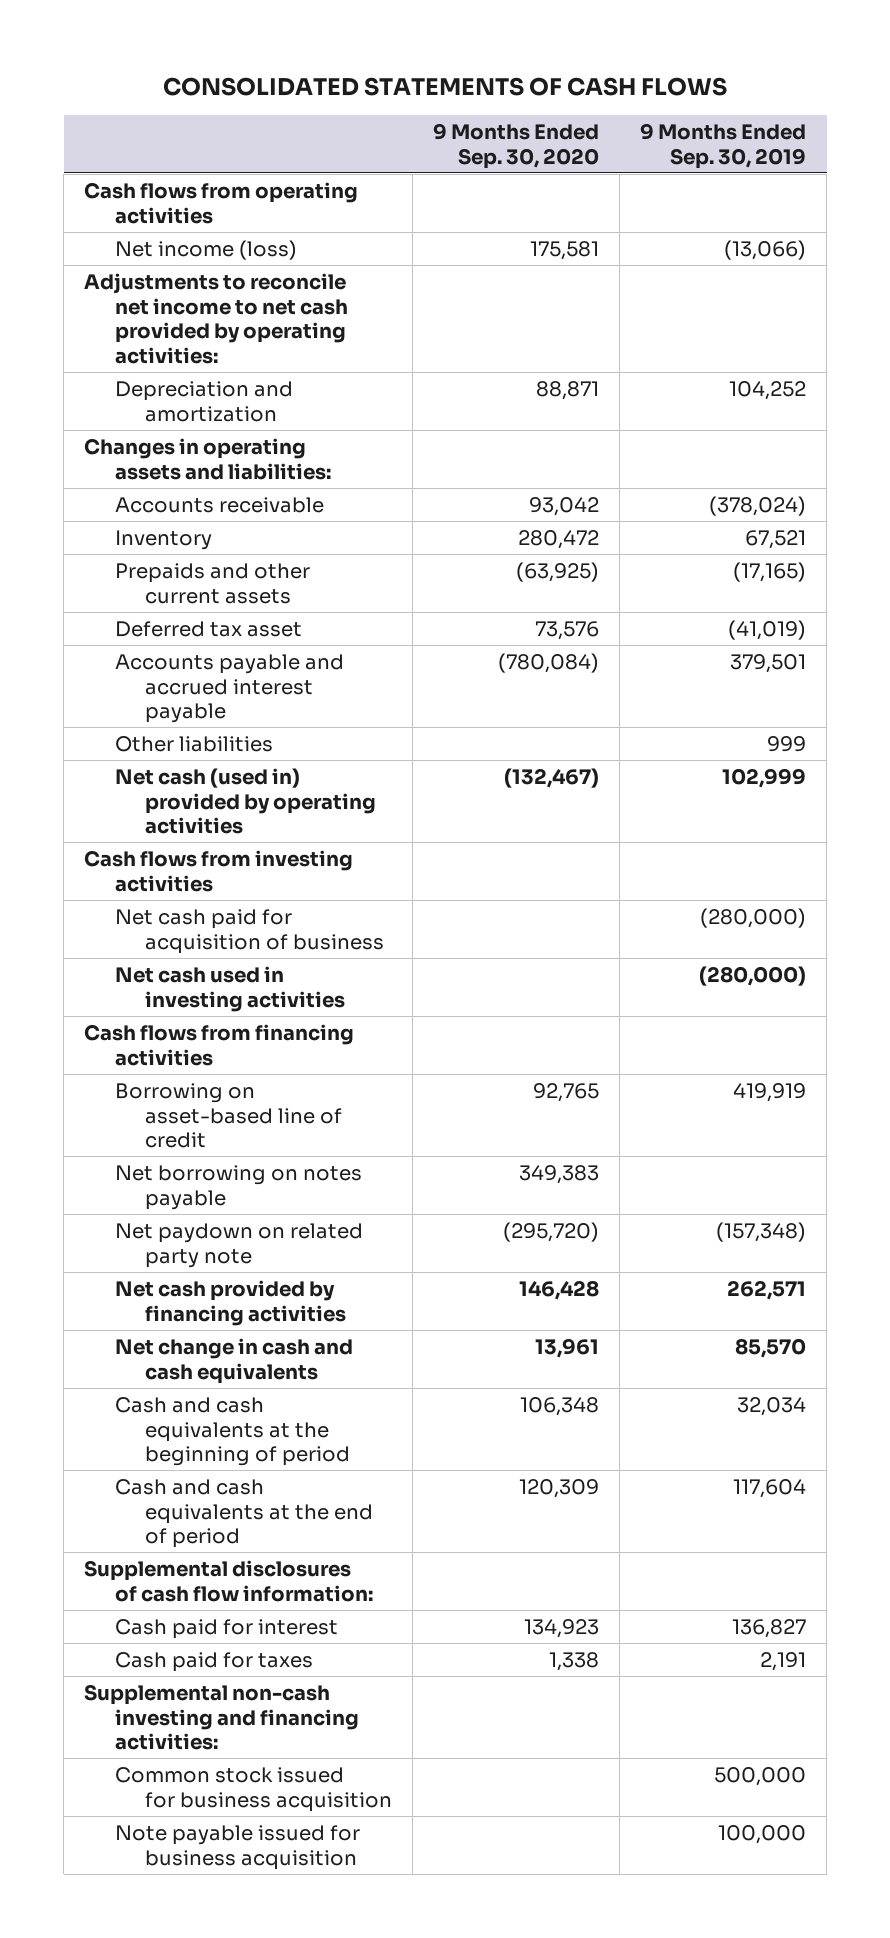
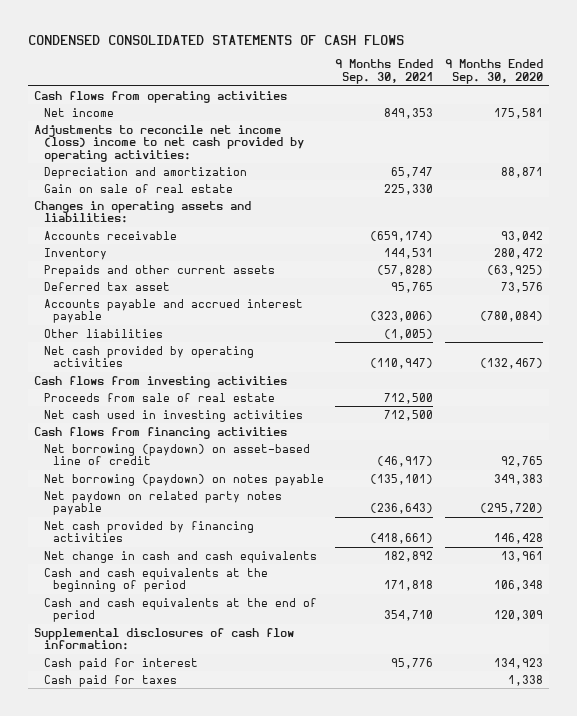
- CONSOLIDATED STATEMENTS OF CASH FLOWS
+ CONDENSED CONSOLIDATED STATEMENTS OF CASH FLOWS
- | 9 Months Ended Sep. 30, 2020 | 9 Months Ended Sep. 30, 2019
+ | 9 Months Ended Sep. 30, 2021 | 9 Months Ended Sep. 30, 2020
- Net income (loss) | 175,581 | (13,066)
- Adjustments to reconcile net income to net cash provided by operating activities:
+ Net income | 849,353 | 175,581
+ Adjustments to reconcile net income (loss) income to net cash provided by operating activities:
+ Gain on sale of real estate | 225,330 |
- Net cash (used in) provided by operating activities | (132,467) | 102,999
+ Net cash provided by operating activities | (110,947) | (132,467)
- Net cash paid for acquisition of business | | (280,000)
+ Proceeds from sale of real estate | 712,500 |
- Borrowing on asset-based line of credit | 92,765 | 419,919
- Net borrowing on notes payable | 349,383 |
- Net paydown on related party note | (295,720) | (157,348)
+ Net borrowing (paydown) on asset-based line of credit | (46,917) | 92,765
+ Net borrowing (paydown) on notes payable | (135,101) | 349,383
+ Net paydown on related party notes payable | (236,643) | (295,720)
- Supplemental non-cash investing and financing activities:
- Common stock issued for business acquisition | | 500,000
- Note payable issued for business acquisition | | 100,000

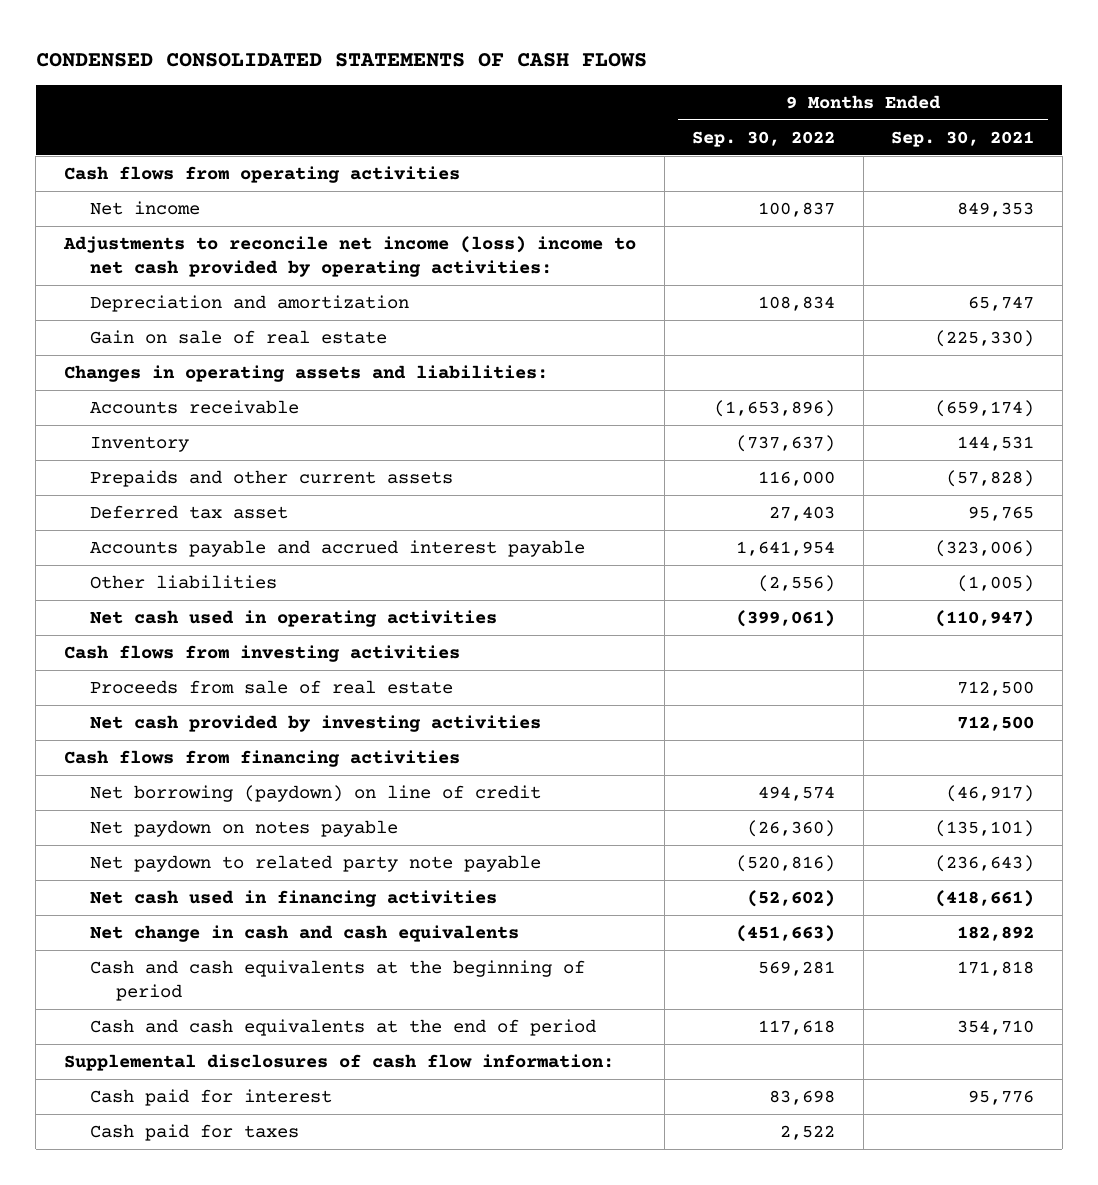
- | 9 Months Ended Sep. 30, 2021 | 9 Months Ended Sep. 30, 2020
+ | 9 Months Ended Sep. 30, 2022 | 9 Months Ended Sep. 30, 2021
- Gain on sale of real estate | 225,330 |
+ Gain on sale of real estate | | (225,330)
- Net cash provided by operating activities | (110,947) | (132,467)
+ Net cash used in operating activities | (399,061) | (110,947)
- Net cash used in investing activities | 712,500 |
+ Net cash provided by investing activities | | 712,500
- Net borrowing (paydown) on asset-based line of credit | (46,917) | 92,765
- Net borrowing (paydown) on notes payable | (135,101) | 349,383
- Net paydown on related party notes payable | (236,643) | (295,720)
- Net cash provided by financing activities | (418,661) | 146,428
+ Net borrowing (paydown) on line of credit | 494,574 | (46,917)
+ Net paydown on notes payable | (26,360) | (135,101)
+ Net paydown to related party note payable | (520,816) | (236,643)
+ Net cash used in financing activities | (52,602) | (418,661)

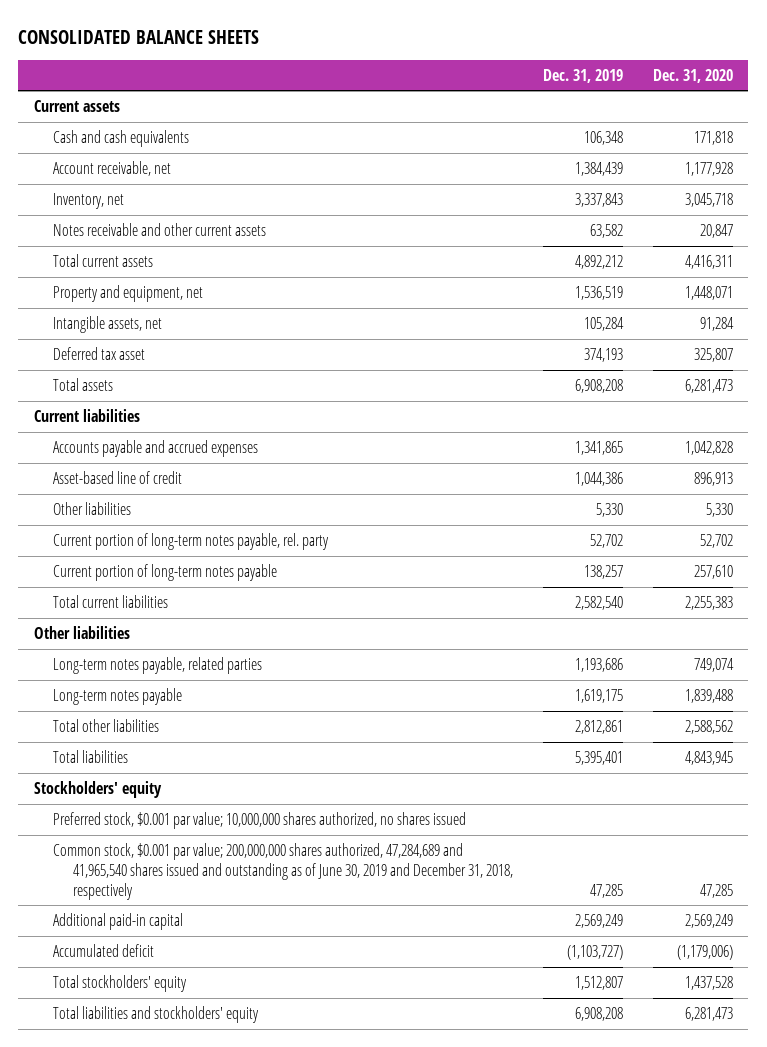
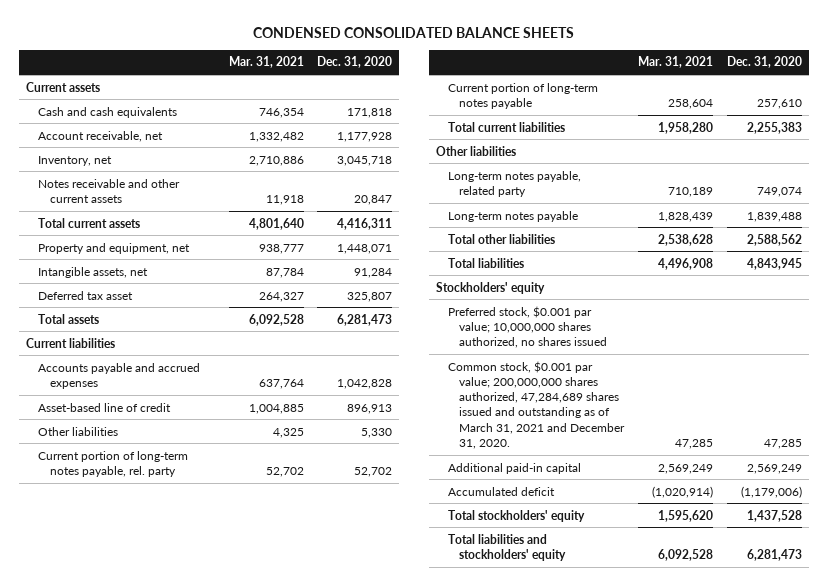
- CONSOLIDATED BALANCE SHEETS
+ CONDENSED CONSOLIDATED BALANCE SHEETS
- | Dec. 31, 2019 | Dec. 31, 2020
+ | Mar. 31, 2021 | Dec. 31, 2020
- Long-term notes payable, related parties | 1,193,686 | 749,074
+ Long-term notes payable, related party | 710,189 | 749,074
- Common stock, $0.001 par value; 200,000,000 shares authorized, 47,284,689 and 41,965,540 shares issued and outstanding as of June 30, 2019 and December 31, 2018, respectively | 47,285 | 47,285
+ Common stock, $0.001 par value; 200,000,000 shares authorized, 47,284,689 shares issued and outstanding as of March 31, 2021 and December 31, 2020. | 47,285 | 47,285

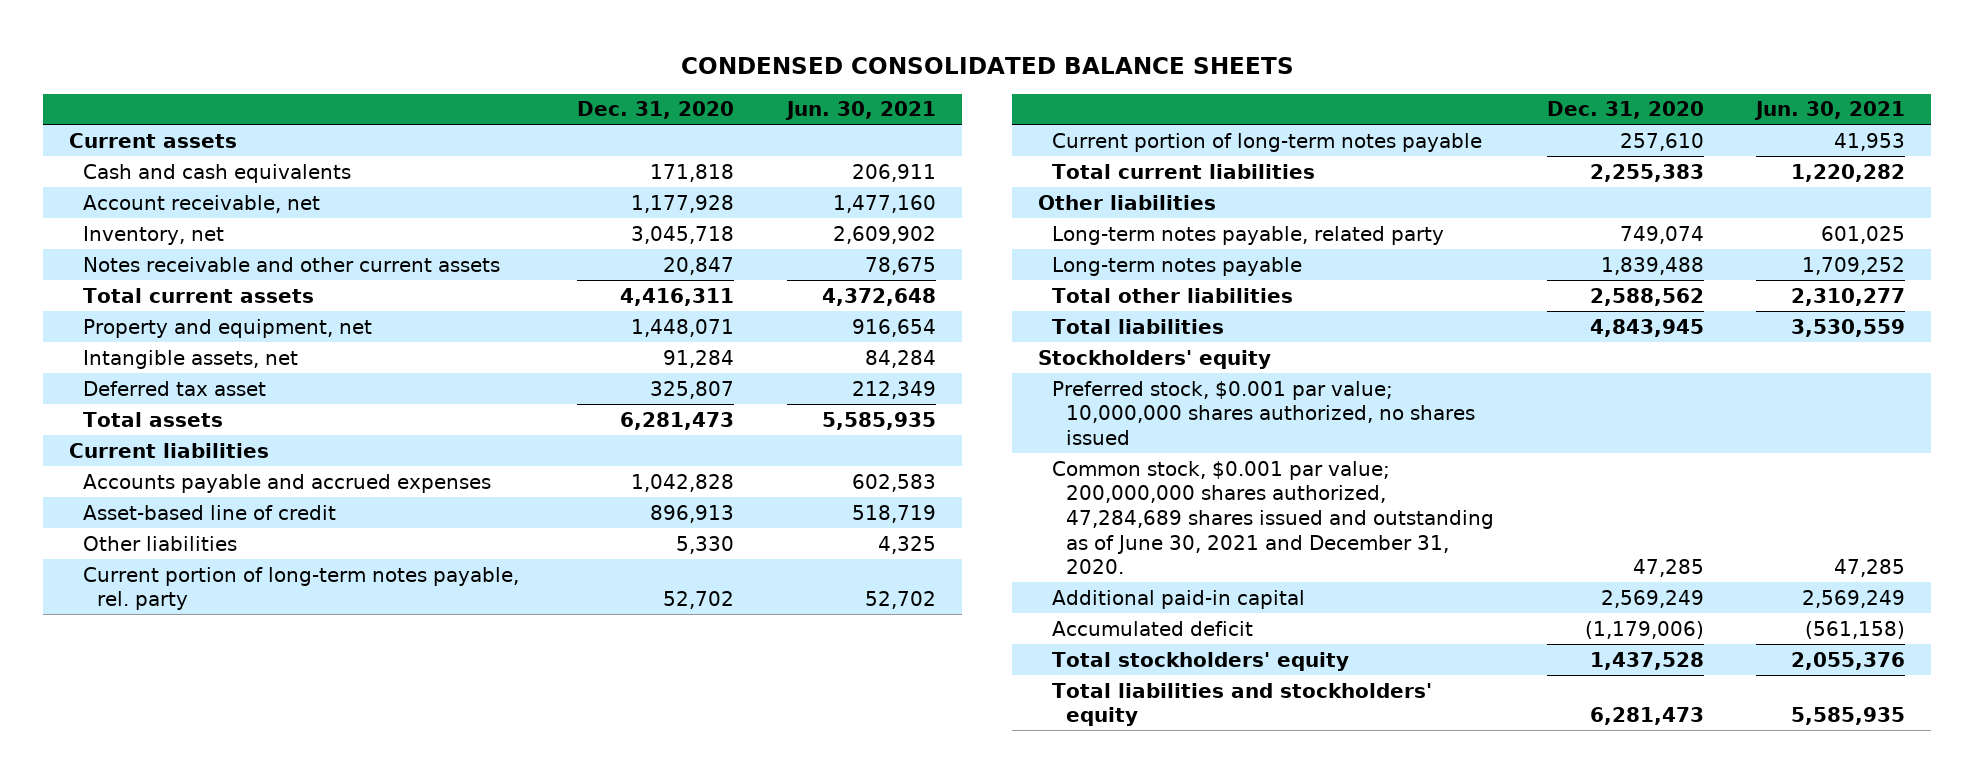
- | Mar. 31, 2021 | Dec. 31, 2020
+ | Dec. 31, 2020 | Jun. 30, 2021
- Common stock, $0.001 par value; 200,000,000 shares authorized, 47,284,689 shares issued and outstanding as of March 31, 2021 and December 31, 2020. | 47,285 | 47,285
+ Common stock, $0.001 par value; 200,000,000 shares authorized, 47,284,689 shares issued and outstanding as of June 30, 2021 and December 31, 2020. | 47,285 | 47,285

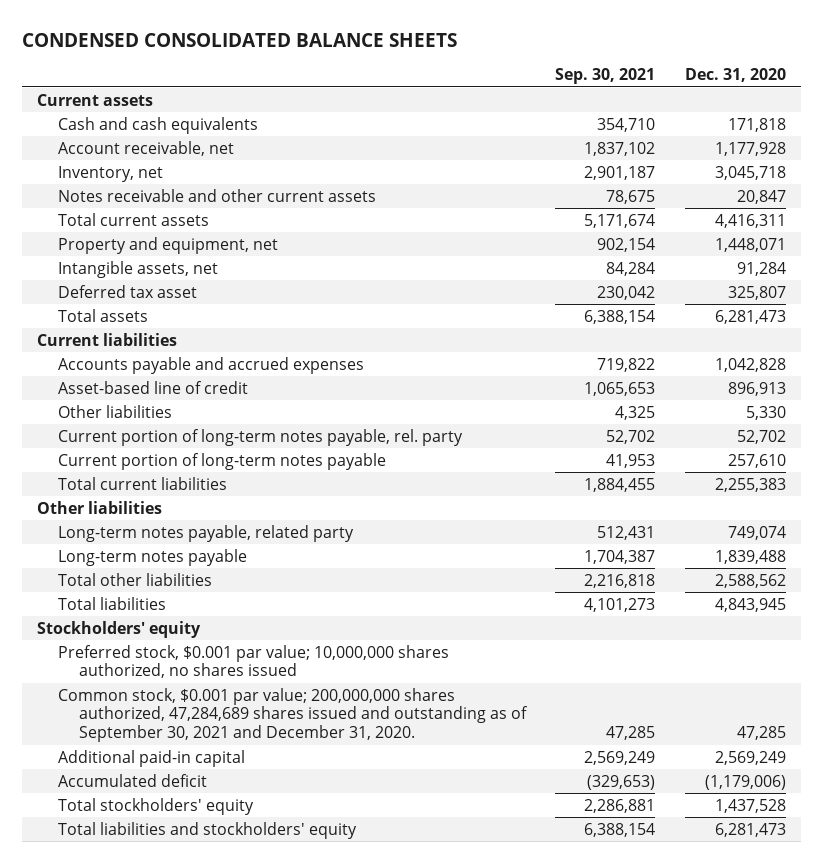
- | Dec. 31, 2020 | Jun. 30, 2021
+ | Sep. 30, 2021 | Dec. 31, 2020
- Common stock, $0.001 par value; 200,000,000 shares authorized, 47,284,689 shares issued and outstanding as of June 30, 2021 and December 31, 2020. | 47,285 | 47,285
+ Common stock, $0.001 par value; 200,000,000 shares authorized, 47,284,689 shares issued and outstanding as of September 30, 2021 and December 31, 2020. | 47,285 | 47,285

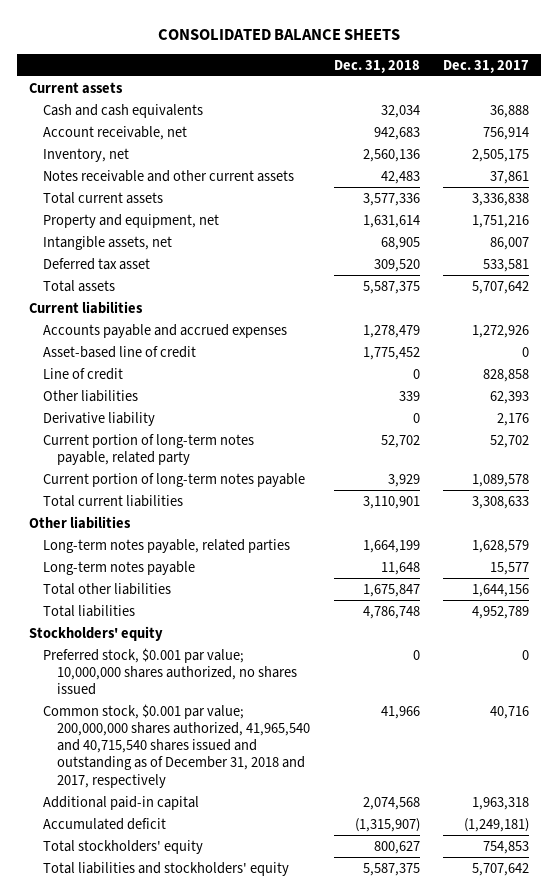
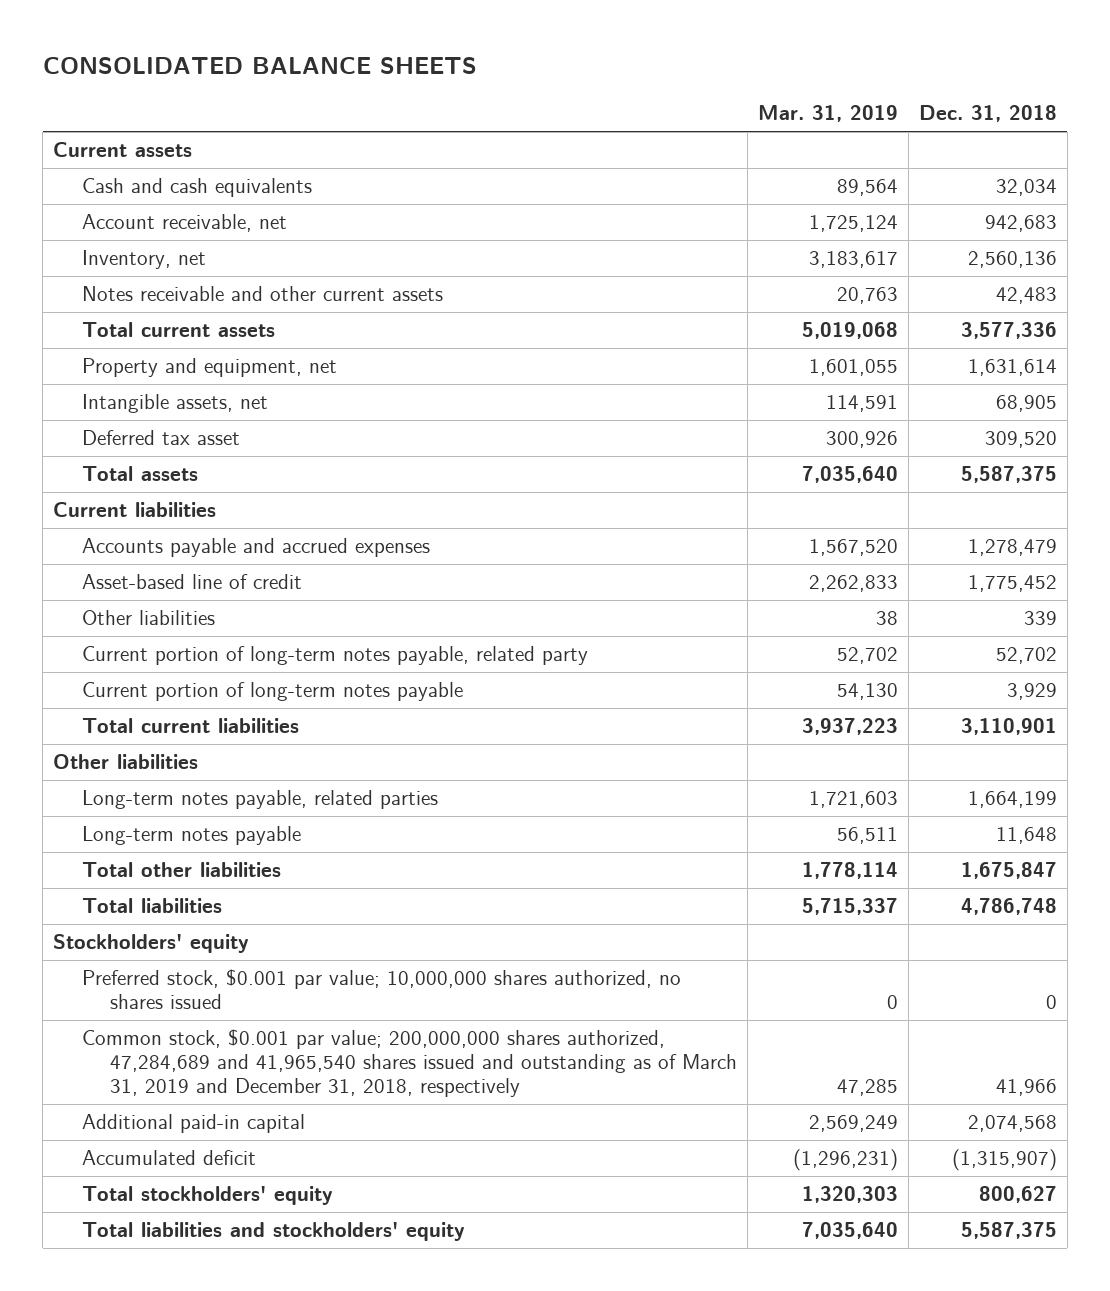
- | Dec. 31, 2018 | Dec. 31, 2017
+ | Mar. 31, 2019 | Dec. 31, 2018
- Line of credit | 0 | 828,858
- Derivative liability | 0 | 2,176
- Common stock, $0.001 par value; 200,000,000 shares authorized, 41,965,540 and 40,715,540 shares issued and outstanding as of December 31, 2018 and 2017, respectively | 41,966 | 40,716
+ Common stock, $0.001 par value; 200,000,000 shares authorized, 47,284,689 and 41,965,540 shares issued and outstanding as of March 31, 2019 and December 31, 2018, respectively | 47,285 | 41,966

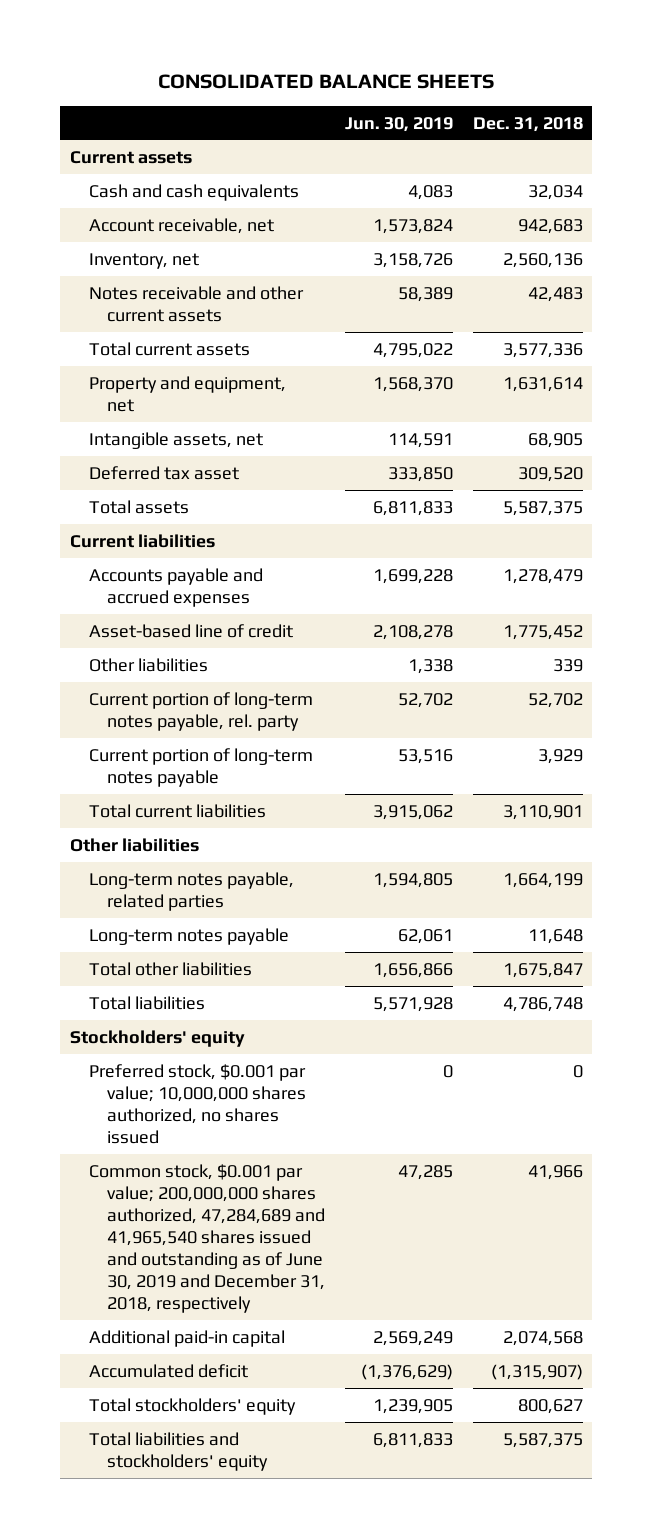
- | Mar. 31, 2019 | Dec. 31, 2018
+ | Jun. 30, 2019 | Dec. 31, 2018
- Current portion of long-term notes payable, related party | 52,702 | 52,702
+ Current portion of long-term notes payable, rel. party | 52,702 | 52,702
- Common stock, $0.001 par value; 200,000,000 shares authorized, 47,284,689 and 41,965,540 shares issued and outstanding as of March 31, 2019 and December 31, 2018, respectively | 47,285 | 41,966
+ Common stock, $0.001 par value; 200,000,000 shares authorized, 47,284,689 and 41,965,540 shares issued and outstanding as of June 30, 2019 and December 31, 2018, respectively | 47,285 | 41,966

